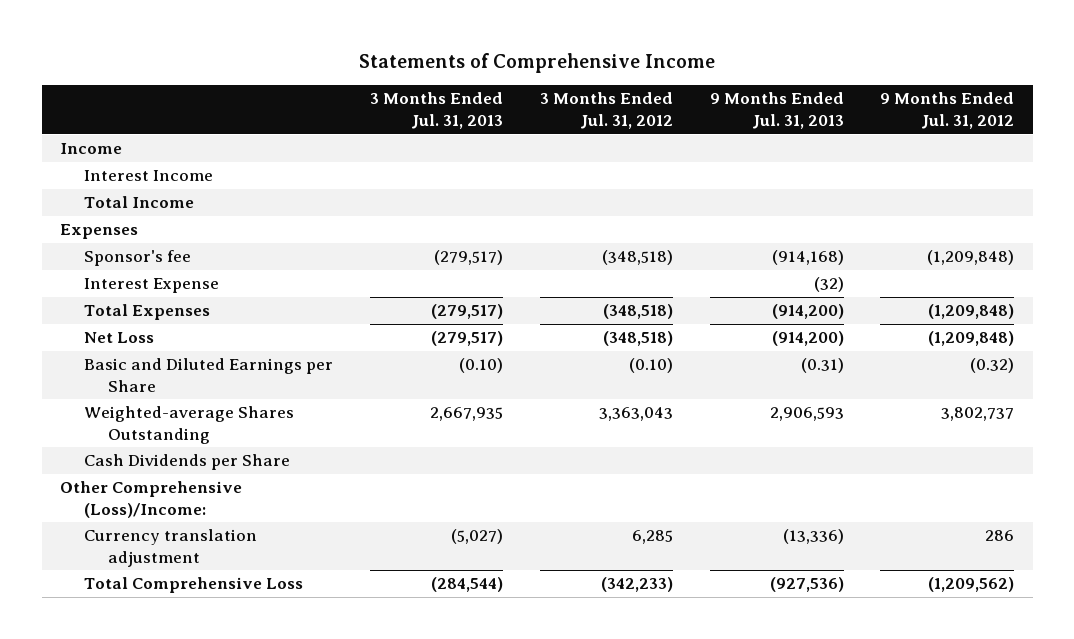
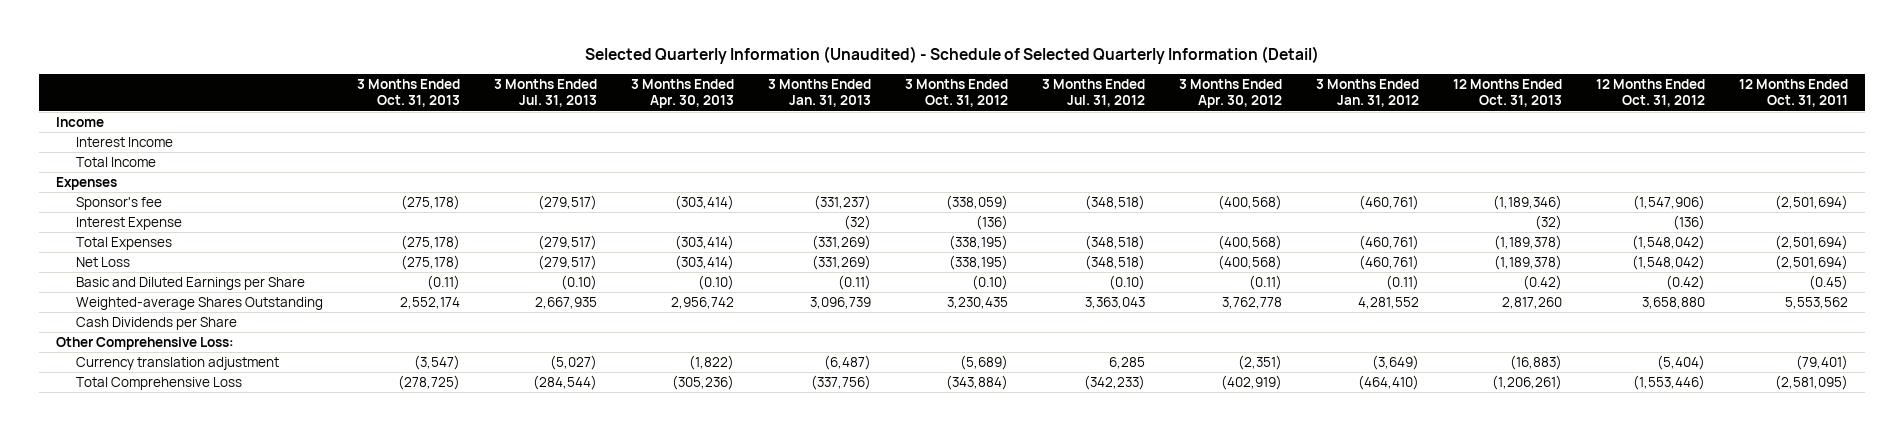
- Statements of Comprehensive Income
+ Selected Quarterly Information (Unaudited) - Schedule of Selected Quarterly Information (Detail)
- | 3 Months Ended Jul. 31, 2013 | 3 Months Ended Jul. 31, 2012 | 9 Months Ended Jul. 31, 2013 | 9 Months Ended Jul. 31, 2012
+ | 3 Months Ended Oct. 31, 2013 | 3 Months Ended Jul. 31, 2013 | 3 Months Ended Apr. 30, 2013 | 3 Months Ended Jan. 31, 2013 | 3 Months Ended Oct. 31, 2012 | 3 Months Ended Jul. 31, 2012 | 3 Months Ended Apr. 30, 2012 | 3 Months Ended Jan. 31, 2012 | 12 Months Ended Oct. 31, 2013 | 12 Months Ended Oct. 31, 2012 | 12 Months Ended Oct. 31, 2011
- Other Comprehensive (Loss)/Income:
+ Other Comprehensive Loss:

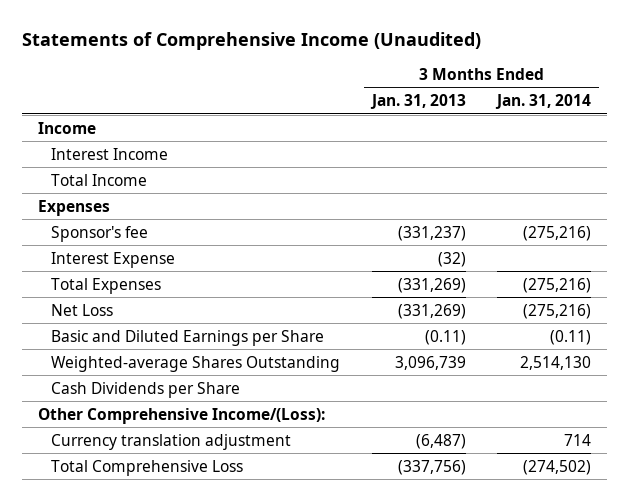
- Selected Quarterly Information (Unaudited) - Schedule of Selected Quarterly Information (Detail)
+ Statements of Comprehensive Income (Unaudited)
- | 3 Months Ended Oct. 31, 2013 | 3 Months Ended Jul. 31, 2013 | 3 Months Ended Apr. 30, 2013 | 3 Months Ended Jan. 31, 2013 | 3 Months Ended Oct. 31, 2012 | 3 Months Ended Jul. 31, 2012 | 3 Months Ended Apr. 30, 2012 | 3 Months Ended Jan. 31, 2012 | 12 Months Ended Oct. 31, 2013 | 12 Months Ended Oct. 31, 2012 | 12 Months Ended Oct. 31, 2011
+ | 3 Months Ended Jan. 31, 2013 | 3 Months Ended Jan. 31, 2014
- Other Comprehensive Loss:
+ Other Comprehensive Income/(Loss):

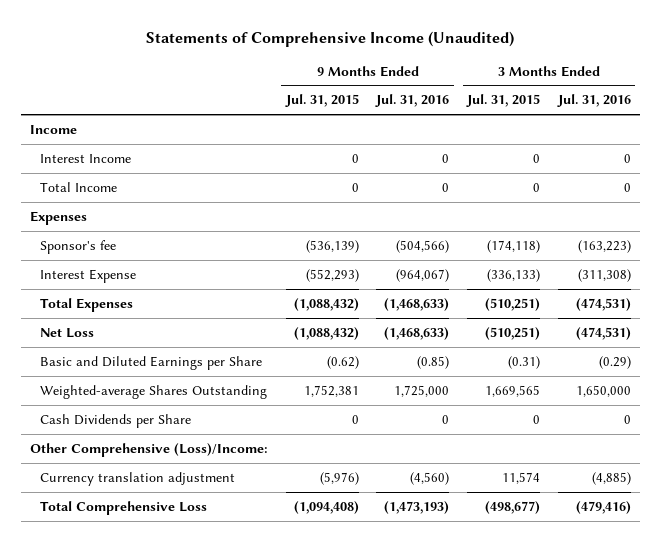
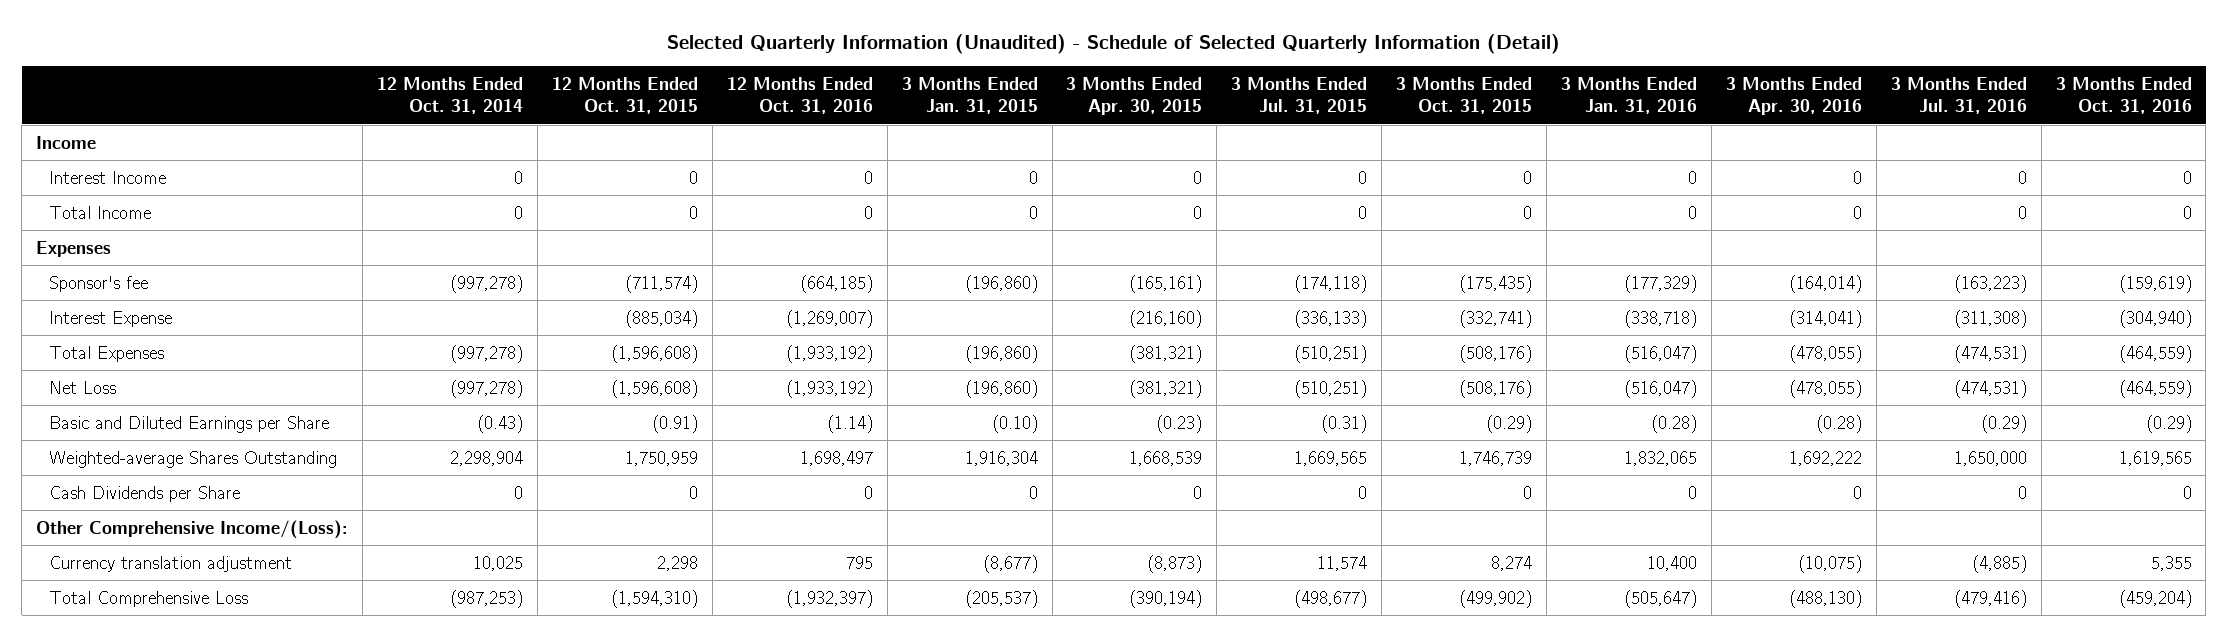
- Statements of Comprehensive Income (Unaudited)
+ Selected Quarterly Information (Unaudited) - Schedule of Selected Quarterly Information (Detail)
- | 9 Months Ended Jul. 31, 2015 | 9 Months Ended Jul. 31, 2016 | 3 Months Ended Jul. 31, 2015 | 3 Months Ended Jul. 31, 2016
+ | 12 Months Ended Oct. 31, 2014 | 12 Months Ended Oct. 31, 2015 | 12 Months Ended Oct. 31, 2016 | 3 Months Ended Jan. 31, 2015 | 3 Months Ended Apr. 30, 2015 | 3 Months Ended Jul. 31, 2015 | 3 Months Ended Oct. 31, 2015 | 3 Months Ended Jan. 31, 2016 | 3 Months Ended Apr. 30, 2016 | 3 Months Ended Jul. 31, 2016 | 3 Months Ended Oct. 31, 2016
- Other Comprehensive (Loss)/Income:
+ Other Comprehensive Income/(Loss):

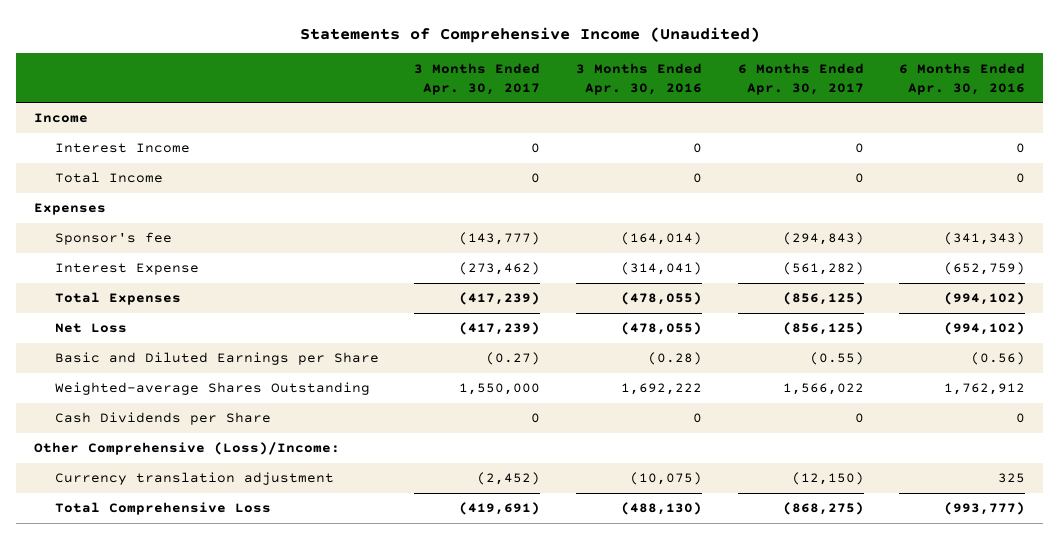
- Selected Quarterly Information (Unaudited) - Schedule of Selected Quarterly Information (Detail)
+ Statements of Comprehensive Income (Unaudited)
- | 12 Months Ended Oct. 31, 2014 | 12 Months Ended Oct. 31, 2015 | 12 Months Ended Oct. 31, 2016 | 3 Months Ended Jan. 31, 2015 | 3 Months Ended Apr. 30, 2015 | 3 Months Ended Jul. 31, 2015 | 3 Months Ended Oct. 31, 2015 | 3 Months Ended Jan. 31, 2016 | 3 Months Ended Apr. 30, 2016 | 3 Months Ended Jul. 31, 2016 | 3 Months Ended Oct. 31, 2016
+ | 3 Months Ended Apr. 30, 2017 | 3 Months Ended Apr. 30, 2016 | 6 Months Ended Apr. 30, 2017 | 6 Months Ended Apr. 30, 2016
- Other Comprehensive Income/(Loss):
+ Other Comprehensive (Loss)/Income:

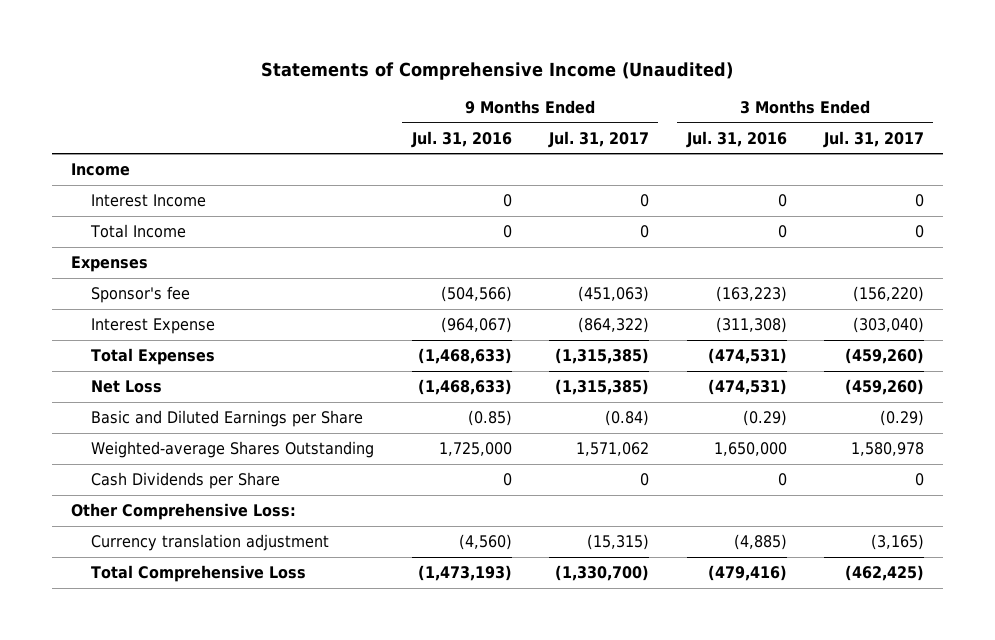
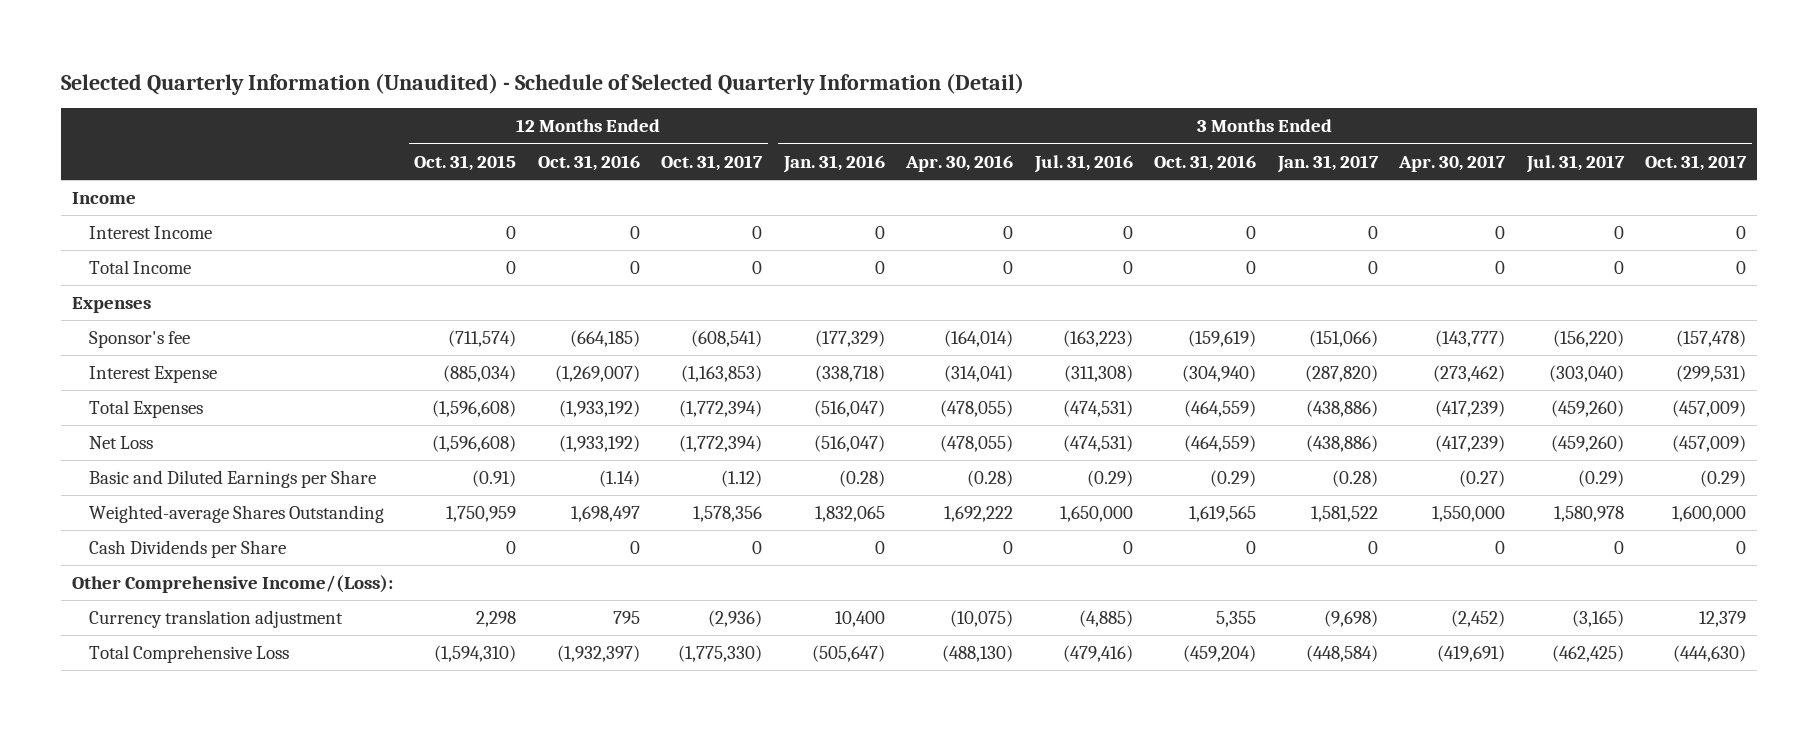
- Statements of Comprehensive Income (Unaudited)
+ Selected Quarterly Information (Unaudited) - Schedule of Selected Quarterly Information (Detail)
- | 9 Months Ended Jul. 31, 2016 | 9 Months Ended Jul. 31, 2017 | 3 Months Ended Jul. 31, 2016 | 3 Months Ended Jul. 31, 2017
+ | 12 Months Ended Oct. 31, 2015 | 12 Months Ended Oct. 31, 2016 | 12 Months Ended Oct. 31, 2017 | 3 Months Ended Jan. 31, 2016 | 3 Months Ended Apr. 30, 2016 | 3 Months Ended Jul. 31, 2016 | 3 Months Ended Oct. 31, 2016 | 3 Months Ended Jan. 31, 2017 | 3 Months Ended Apr. 30, 2017 | 3 Months Ended Jul. 31, 2017 | 3 Months Ended Oct. 31, 2017
- Other Comprehensive Loss:
+ Other Comprehensive Income/(Loss):

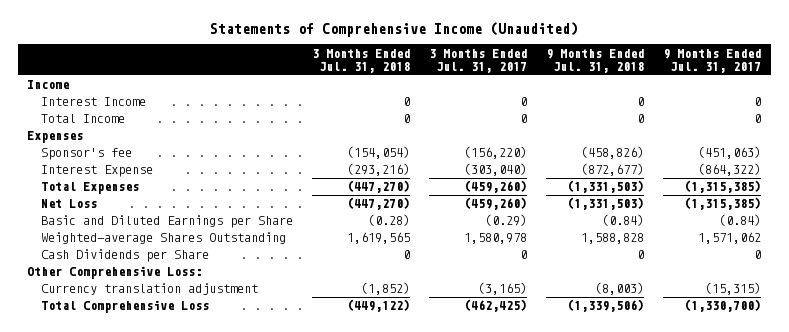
- Selected Quarterly Information (Unaudited) - Schedule of Selected Quarterly Information (Detail)
+ Statements of Comprehensive Income (Unaudited)
- | 12 Months Ended Oct. 31, 2015 | 12 Months Ended Oct. 31, 2016 | 12 Months Ended Oct. 31, 2017 | 3 Months Ended Jan. 31, 2016 | 3 Months Ended Apr. 30, 2016 | 3 Months Ended Jul. 31, 2016 | 3 Months Ended Oct. 31, 2016 | 3 Months Ended Jan. 31, 2017 | 3 Months Ended Apr. 30, 2017 | 3 Months Ended Jul. 31, 2017 | 3 Months Ended Oct. 31, 2017
+ | 3 Months Ended Jul. 31, 2018 | 3 Months Ended Jul. 31, 2017 | 9 Months Ended Jul. 31, 2018 | 9 Months Ended Jul. 31, 2017
- Other Comprehensive Income/(Loss):
+ Other Comprehensive Loss:

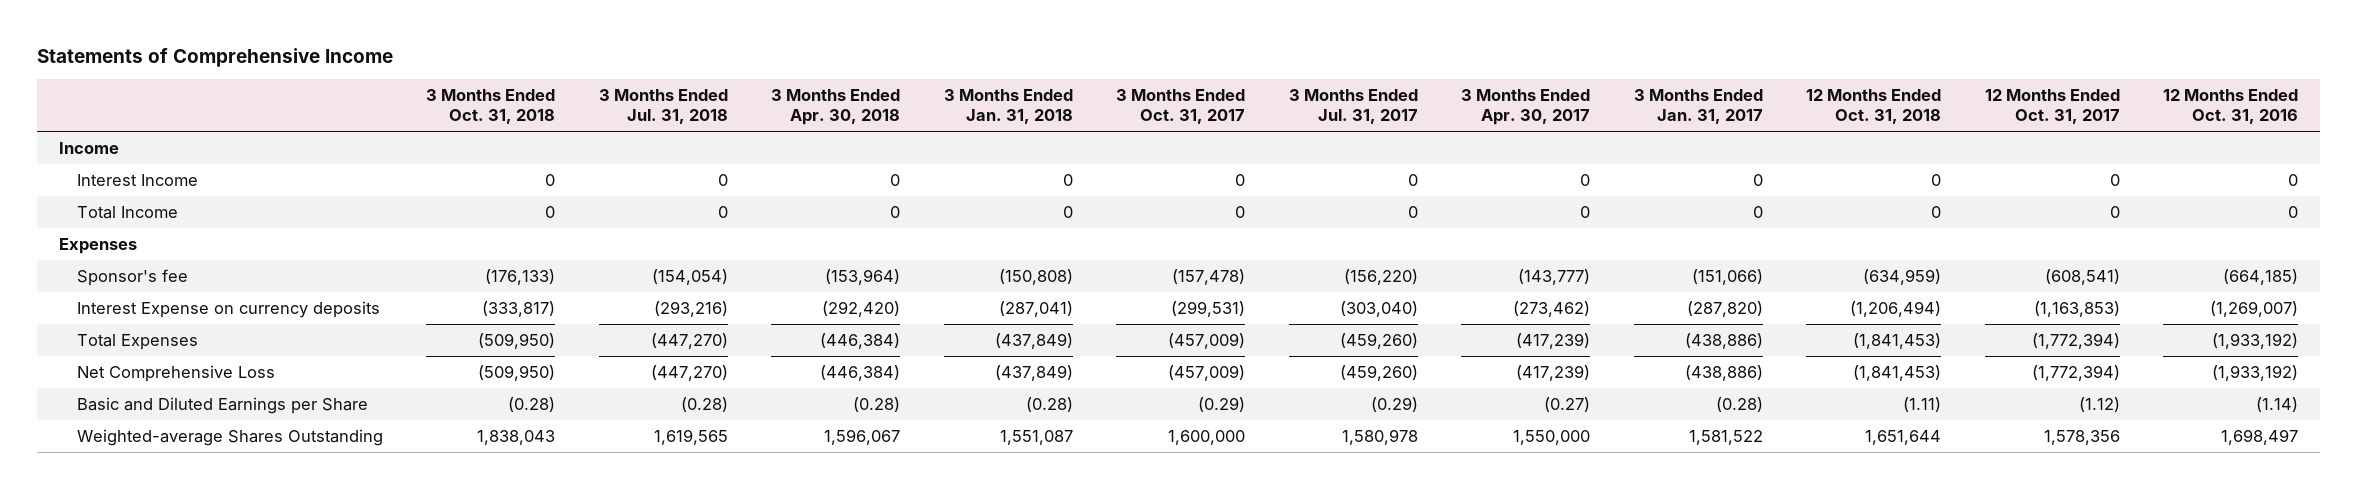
- Statements of Comprehensive Income (Unaudited)
+ Statements of Comprehensive Income
- | 3 Months Ended Jul. 31, 2018 | 3 Months Ended Jul. 31, 2017 | 9 Months Ended Jul. 31, 2018 | 9 Months Ended Jul. 31, 2017
+ | 3 Months Ended Oct. 31, 2018 | 3 Months Ended Jul. 31, 2018 | 3 Months Ended Apr. 30, 2018 | 3 Months Ended Jan. 31, 2018 | 3 Months Ended Oct. 31, 2017 | 3 Months Ended Jul. 31, 2017 | 3 Months Ended Apr. 30, 2017 | 3 Months Ended Jan. 31, 2017 | 12 Months Ended Oct. 31, 2018 | 12 Months Ended Oct. 31, 2017 | 12 Months Ended Oct. 31, 2016
- Interest Expense | (293,216) | (303,040) | (872,677) | (864,322)
+ Interest Expense on currency deposits | (333,817) | (293,216) | (292,420) | (287,041) | (299,531) | (303,040) | (273,462) | (287,820) | (1,206,494) | (1,163,853) | (1,269,007)
- Net Loss | (447,270) | (459,260) | (1,331,503) | (1,315,385)
+ Net Comprehensive Loss | (509,950) | (447,270) | (446,384) | (437,849) | (457,009) | (459,260) | (417,239) | (438,886) | (1,841,453) | (1,772,394) | (1,933,192)
- Cash Dividends per Share | 0 | 0 | 0 | 0
- Other Comprehensive Loss:
- Currency translation adjustment | (1,852) | (3,165) | (8,003) | (15,315)
- Total Comprehensive Loss | (449,122) | (462,425) | (1,339,506) | (1,330,700)

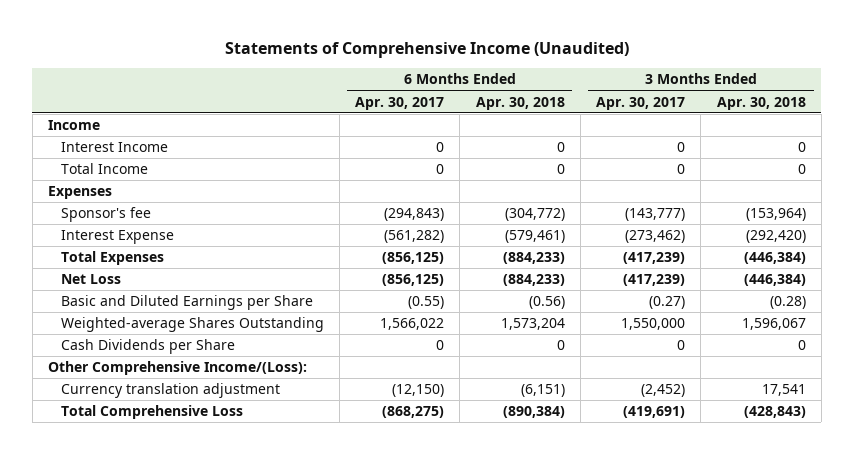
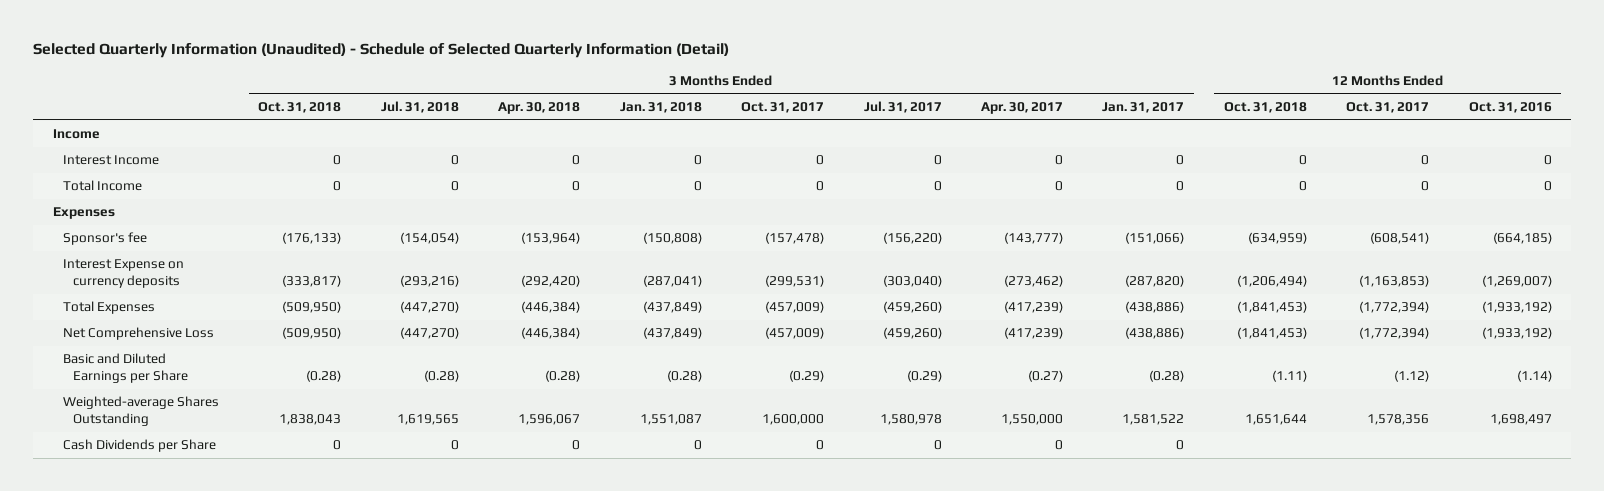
- Statements of Comprehensive Income (Unaudited)
+ Selected Quarterly Information (Unaudited) - Schedule of Selected Quarterly Information (Detail)
- | 6 Months Ended Apr. 30, 2017 | 6 Months Ended Apr. 30, 2018 | 3 Months Ended Apr. 30, 2017 | 3 Months Ended Apr. 30, 2018
+ | 3 Months Ended Oct. 31, 2018 | 3 Months Ended Jul. 31, 2018 | 3 Months Ended Apr. 30, 2018 | 3 Months Ended Jan. 31, 2018 | 3 Months Ended Oct. 31, 2017 | 3 Months Ended Jul. 31, 2017 | 3 Months Ended Apr. 30, 2017 | 3 Months Ended Jan. 31, 2017 | 12 Months Ended Oct. 31, 2018 | 12 Months Ended Oct. 31, 2017 | 12 Months Ended Oct. 31, 2016
- Interest Expense | (561,282) | (579,461) | (273,462) | (292,420)
+ Interest Expense on currency deposits | (333,817) | (293,216) | (292,420) | (287,041) | (299,531) | (303,040) | (273,462) | (287,820) | (1,206,494) | (1,163,853) | (1,269,007)
- Net Loss | (856,125) | (884,233) | (417,239) | (446,384)
+ Net Comprehensive Loss | (509,950) | (447,270) | (446,384) | (437,849) | (457,009) | (459,260) | (417,239) | (438,886) | (1,841,453) | (1,772,394) | (1,933,192)
- Other Comprehensive Income/(Loss):
- Currency translation adjustment | (12,150) | (6,151) | (2,452) | 17,541
- Total Comprehensive Loss | (868,275) | (890,384) | (419,691) | (428,843)

